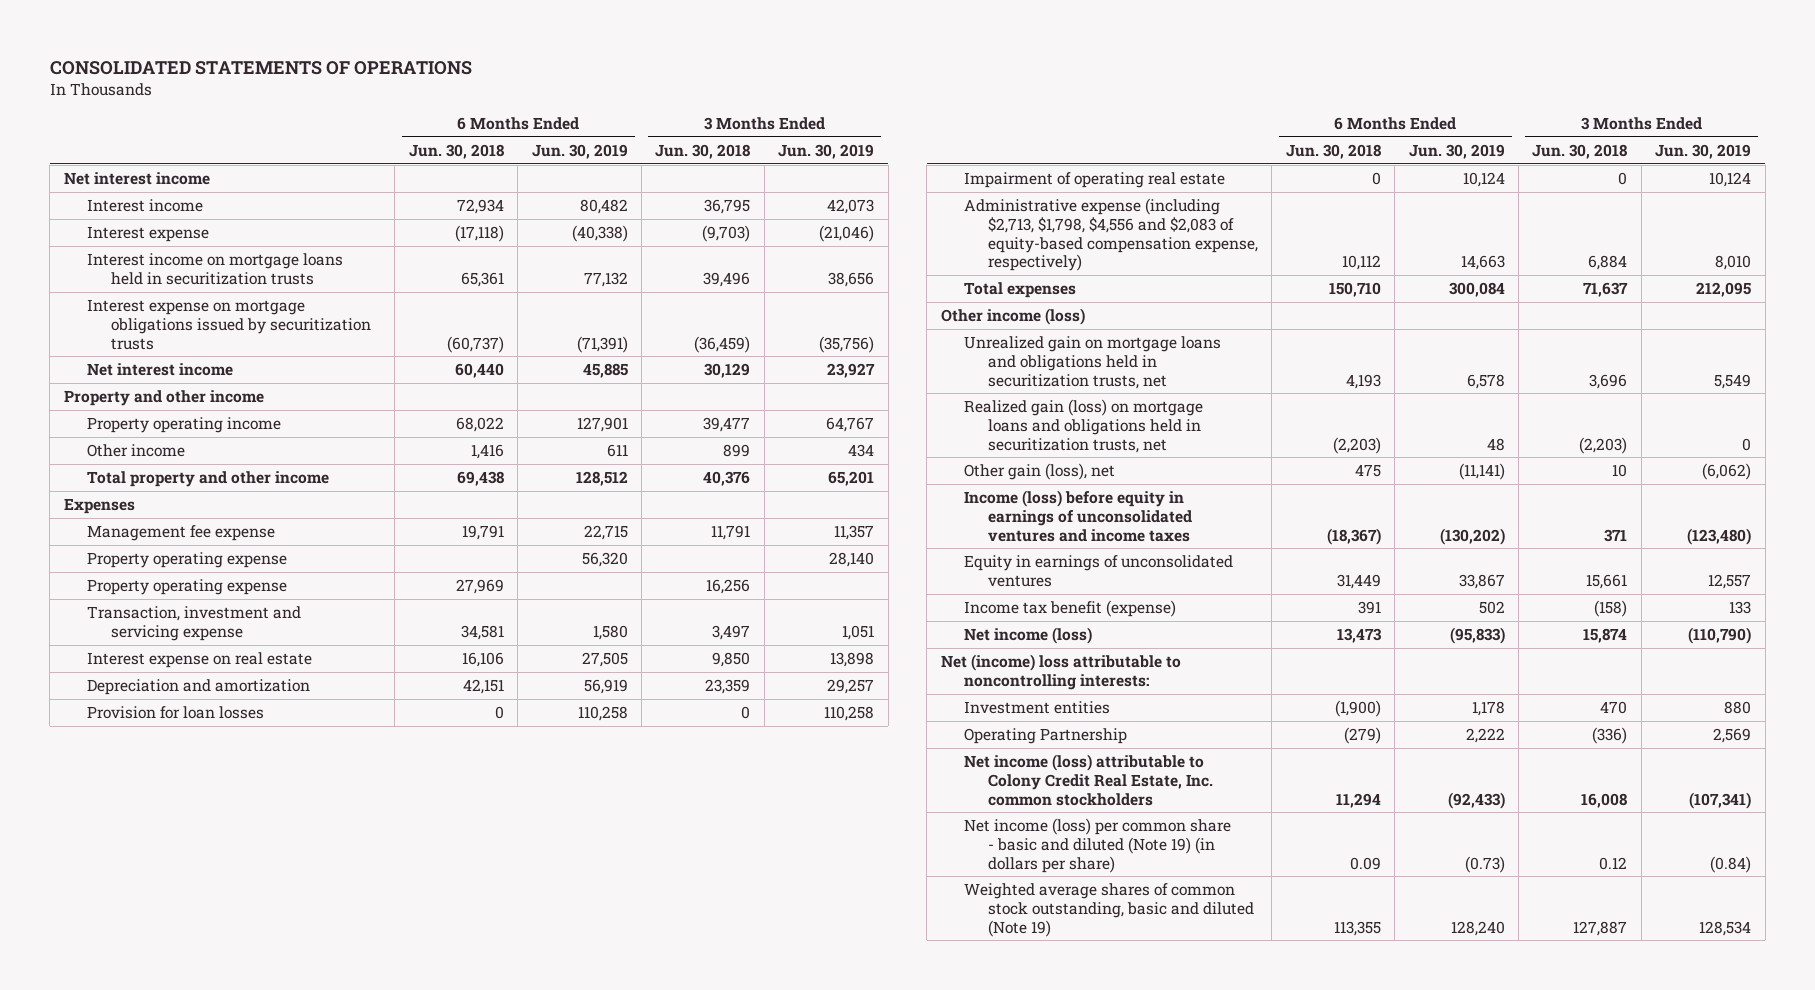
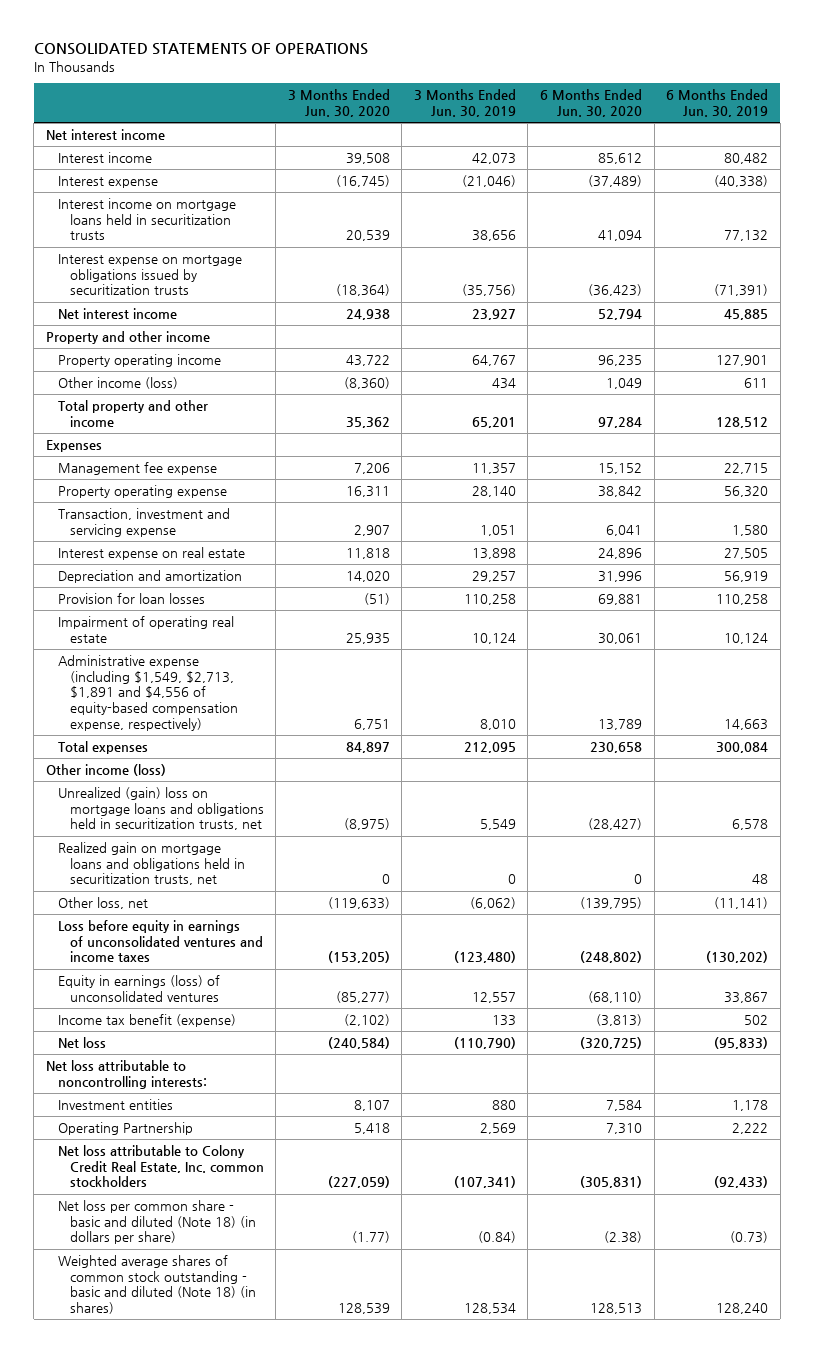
- | 6 Months Ended Jun. 30, 2018 | 6 Months Ended Jun. 30, 2019 | 3 Months Ended Jun. 30, 2018 | 3 Months Ended Jun. 30, 2019
+ | 3 Months Ended Jun. 30, 2020 | 3 Months Ended Jun. 30, 2019 | 6 Months Ended Jun. 30, 2020 | 6 Months Ended Jun. 30, 2019
- Other income | 1,416 | 611 | 899 | 434
+ Other income (loss) | (8,360) | 434 | 1,049 | 611
- Property operating expense | 27,969 | | 16,256 |
- Administrative expense (including $2,713, $1,798, $4,556 and $2,083 of equity-based compensation expense, respectively) | 10,112 | 14,663 | 6,884 | 8,010
+ Administrative expense (including $1,549, $2,713, $1,891 and $4,556 of equity-based compensation expense, respectively) | 6,751 | 8,010 | 13,789 | 14,663
- Unrealized gain on mortgage loans and obligations held in securitization trusts, net | 4,193 | 6,578 | 3,696 | 5,549
- Realized gain (loss) on mortgage loans and obligations held in securitization trusts, net | (2,203) | 48 | (2,203) | 0
- Other gain (loss), net | 475 | (11,141) | 10 | (6,062)
- Income (loss) before equity in earnings of unconsolidated ventures and income taxes | (18,367) | (130,202) | 371 | (123,480)
- Equity in earnings of unconsolidated ventures | 31,449 | 33,867 | 15,661 | 12,557
+ Unrealized (gain) loss on mortgage loans and obligations held in securitization trusts, net | (8,975) | 5,549 | (28,427) | 6,578
+ Realized gain on mortgage loans and obligations held in securitization trusts, net | 0 | 0 | 0 | 48
+ Other loss, net | (119,633) | (6,062) | (139,795) | (11,141)
+ Loss before equity in earnings of unconsolidated ventures and income taxes | (153,205) | (123,480) | (248,802) | (130,202)
+ Equity in earnings (loss) of unconsolidated ventures | (85,277) | 12,557 | (68,110) | 33,867
- Net income (loss) | 13,473 | (95,833) | 15,874 | (110,790)
- Net (income) loss attributable to noncontrolling interests:
+ Net loss | (240,584) | (110,790) | (320,725) | (95,833)
+ Net loss attributable to noncontrolling interests:
- Net income (loss) attributable to Colony Credit Real Estate, Inc. common stockholders | 11,294 | (92,433) | 16,008 | (107,341)
- Net income (loss) per common share - basic and diluted (Note 19) (in dollars per share) | 0.09 | (0.73) | 0.12 | (0.84)
- Weighted average shares of common stock outstanding, basic and diluted (Note 19) | 113,355 | 128,240 | 127,887 | 128,534
+ Net loss attributable to Colony Credit Real Estate, Inc. common stockholders | (227,059) | (107,341) | (305,831) | (92,433)
+ Net loss per common share - basic and diluted (Note 18) (in dollars per share) | (1.77) | (0.84) | (2.38) | (0.73)
+ Weighted average shares of common stock outstanding - basic and diluted (Note 18) (in shares) | 128,539 | 128,534 | 128,513 | 128,240

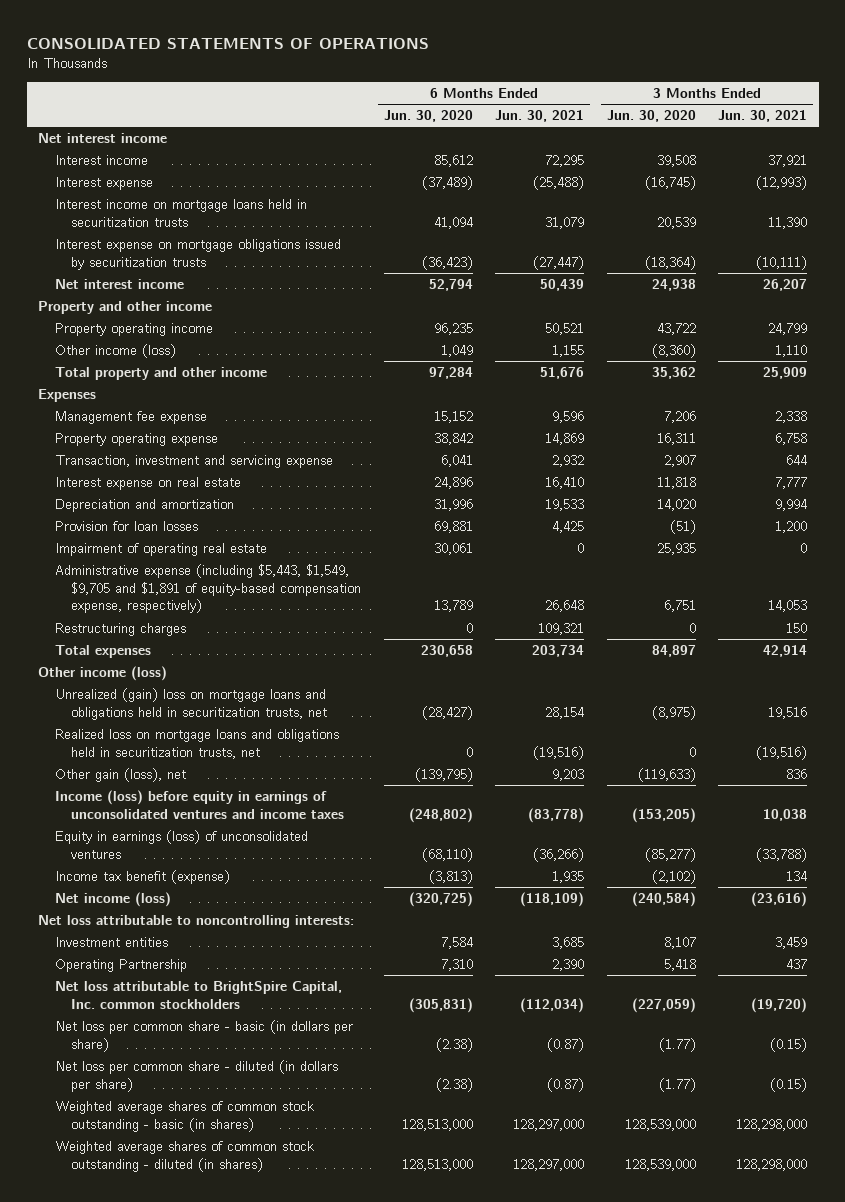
- | 3 Months Ended Jun. 30, 2020 | 3 Months Ended Jun. 30, 2019 | 6 Months Ended Jun. 30, 2020 | 6 Months Ended Jun. 30, 2019
+ | 6 Months Ended Jun. 30, 2020 | 6 Months Ended Jun. 30, 2021 | 3 Months Ended Jun. 30, 2020 | 3 Months Ended Jun. 30, 2021
- Administrative expense (including $1,549, $2,713, $1,891 and $4,556 of equity-based compensation expense, respectively) | 6,751 | 8,010 | 13,789 | 14,663
+ Administrative expense (including $5,443, $1,549, $9,705 and $1,891 of equity-based compensation expense, respectively) | 13,789 | 26,648 | 6,751 | 14,053
+ Restructuring charges | 0 | 109,321 | 0 | 150
- Realized gain on mortgage loans and obligations held in securitization trusts, net | 0 | 0 | 0 | 48
- Other loss, net | (119,633) | (6,062) | (139,795) | (11,141)
- Loss before equity in earnings of unconsolidated ventures and income taxes | (153,205) | (123,480) | (248,802) | (130,202)
+ Realized loss on mortgage loans and obligations held in securitization trusts, net | 0 | (19,516) | 0 | (19,516)
+ Other gain (loss), net | (139,795) | 9,203 | (119,633) | 836
+ Income (loss) before equity in earnings of unconsolidated ventures and income taxes | (248,802) | (83,778) | (153,205) | 10,038
- Net loss | (240,584) | (110,790) | (320,725) | (95,833)
+ Net income (loss) | (320,725) | (118,109) | (240,584) | (23,616)
- Net loss attributable to Colony Credit Real Estate, Inc. common stockholders | (227,059) | (107,341) | (305,831) | (92,433)
- Net loss per common share - basic and diluted (Note 18) (in dollars per share) | (1.77) | (0.84) | (2.38) | (0.73)
- Weighted average shares of common stock outstanding - basic and diluted (Note 18) (in shares) | 128,539 | 128,534 | 128,513 | 128,240
+ Net loss attributable to BrightSpire Capital, Inc. common stockholders | (305,831) | (112,034) | (227,059) | (19,720)
+ Net loss per common share - basic (in dollars per share) | (2.38) | (0.87) | (1.77) | (0.15)
+ Net loss per common share - diluted (in dollars per share) | (2.38) | (0.87) | (1.77) | (0.15)
+ Weighted average shares of common stock outstanding - basic (in shares) | 128,513,000 | 128,297,000 | 128,539,000 | 128,298,000
+ Weighted average shares of common stock outstanding - diluted (in shares) | 128,513,000 | 128,297,000 | 128,539,000 | 128,298,000

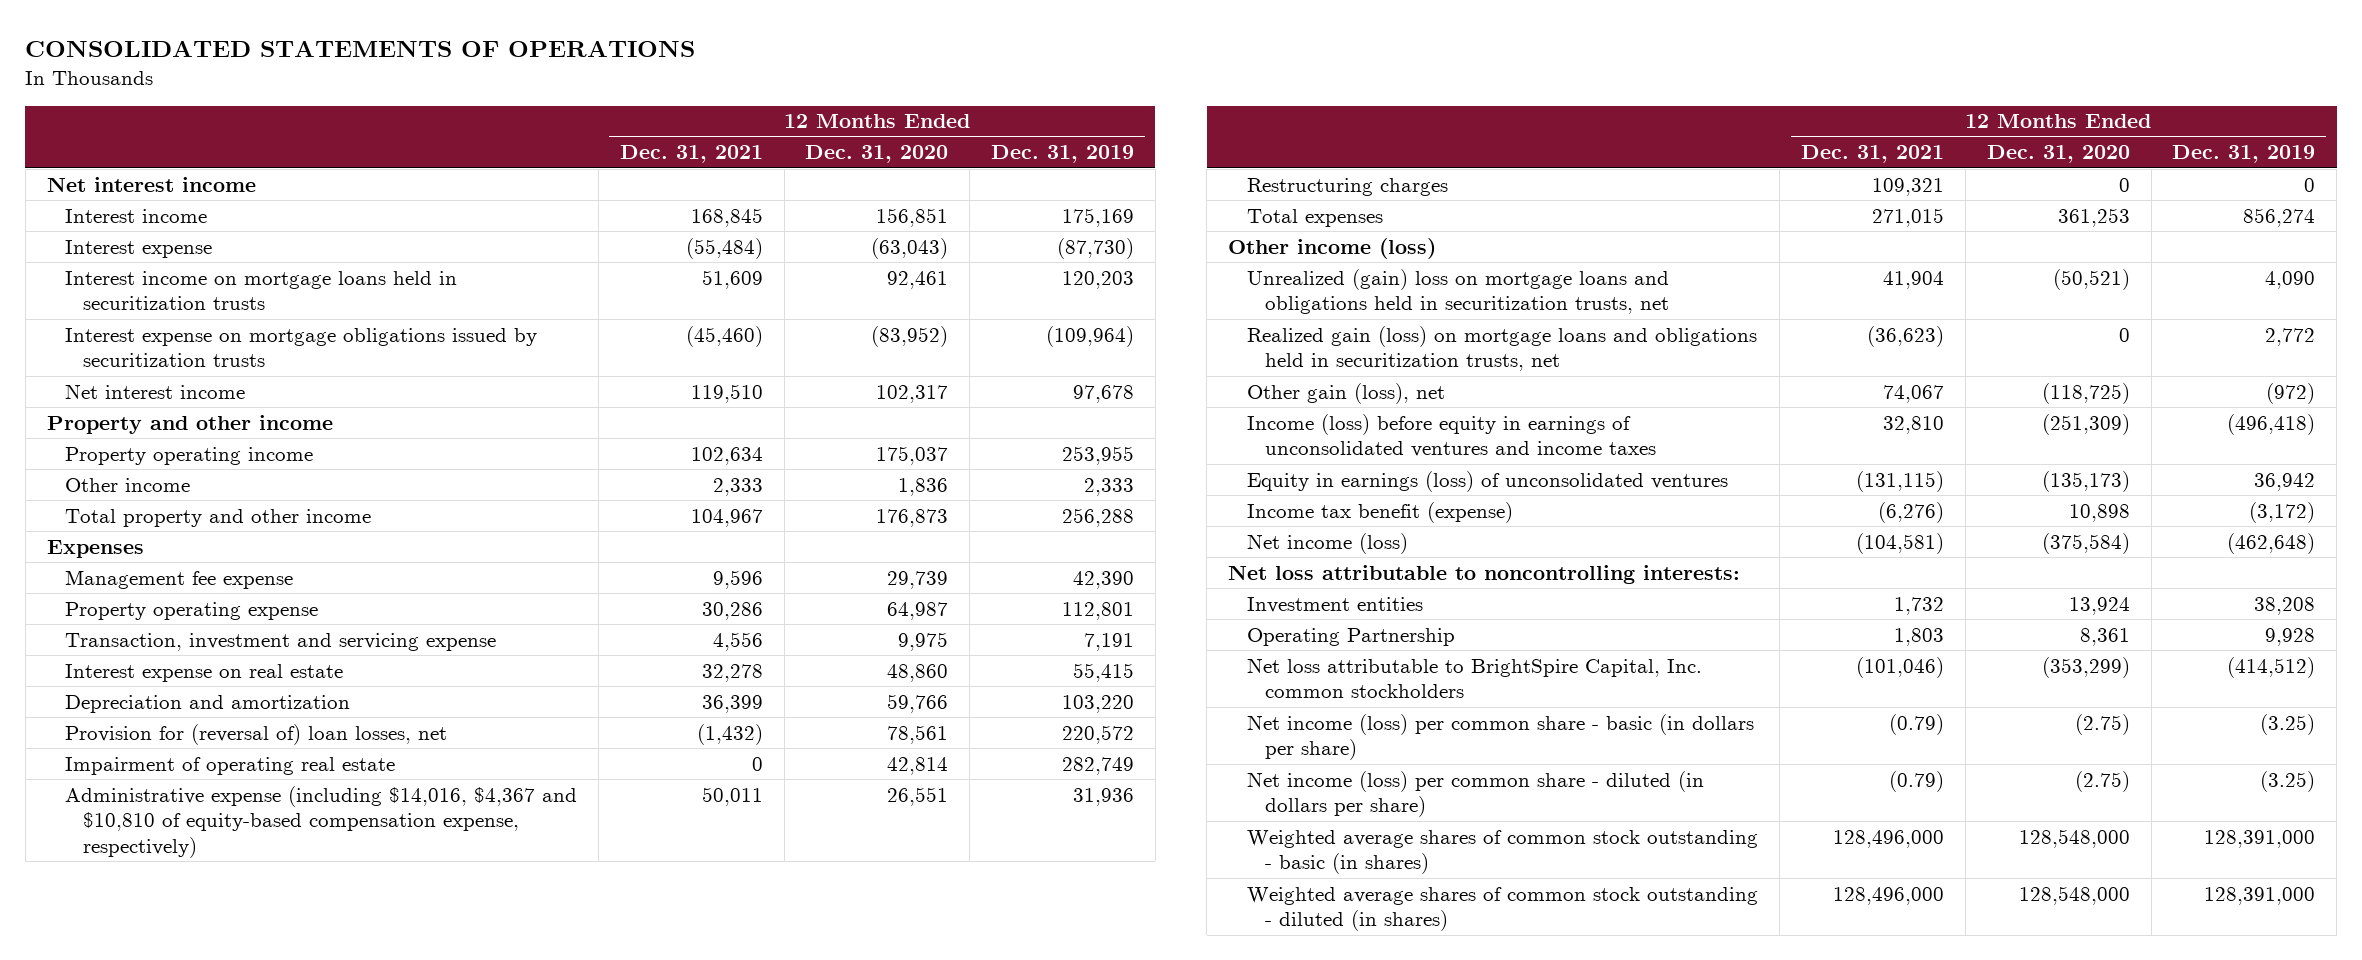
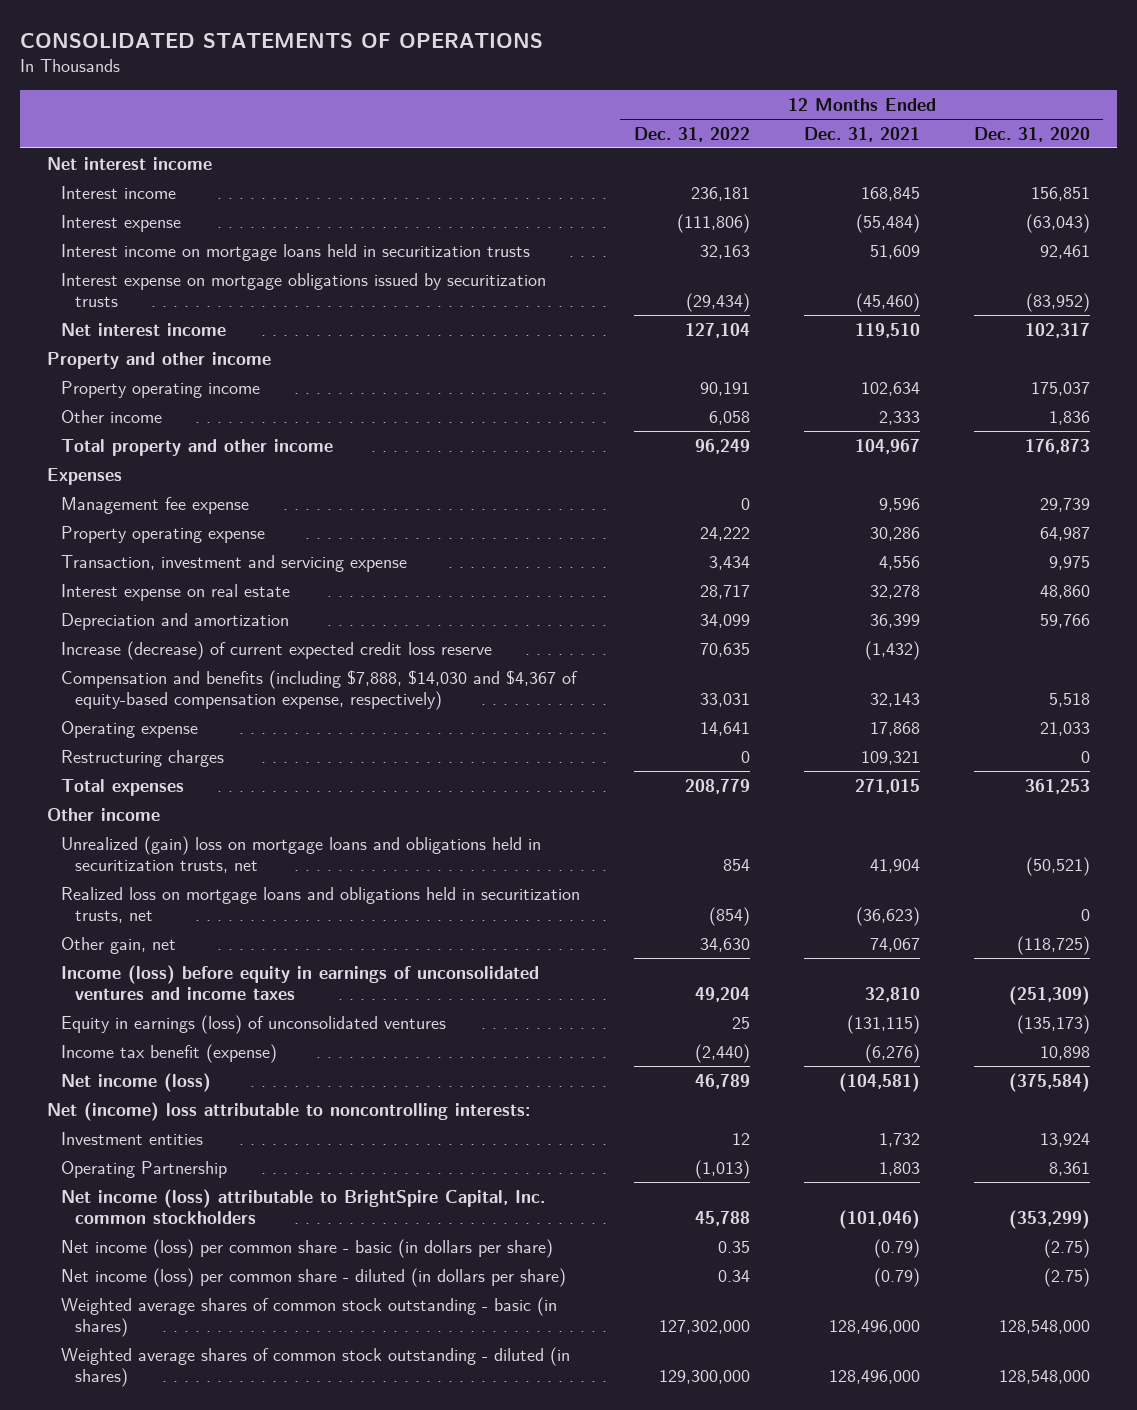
- | 12 Months Ended Dec. 31, 2021 | 12 Months Ended Dec. 31, 2020 | 12 Months Ended Dec. 31, 2019
+ | 12 Months Ended Dec. 31, 2022 | 12 Months Ended Dec. 31, 2021 | 12 Months Ended Dec. 31, 2020
- Provision for (reversal of) loan losses, net | (1,432) | 78,561 | 220,572
- Impairment of operating real estate | 0 | 42,814 | 282,749
- Administrative expense (including $14,016, $4,367 and $10,810 of equity-based compensation expense, respectively) | 50,011 | 26,551 | 31,936
+ Increase (decrease) of current expected credit loss reserve | 70,635 | (1,432) |
+ Compensation and benefits (including $7,888, $14,030 and $4,367 of equity-based compensation expense, respectively) | 33,031 | 32,143 | 5,518
+ Operating expense | 14,641 | 17,868 | 21,033
- Other income (loss)
+ Other income
- Realized gain (loss) on mortgage loans and obligations held in securitization trusts, net | (36,623) | 0 | 2,772
- Other gain (loss), net | 74,067 | (118,725) | (972)
+ Realized loss on mortgage loans and obligations held in securitization trusts, net | (854) | (36,623) | 0
+ Other gain, net | 34,630 | 74,067 | (118,725)
- Net loss attributable to noncontrolling interests:
+ Net (income) loss attributable to noncontrolling interests:
- Net loss attributable to BrightSpire Capital, Inc. common stockholders | (101,046) | (353,299) | (414,512)
+ Net income (loss) attributable to BrightSpire Capital, Inc. common stockholders | 45,788 | (101,046) | (353,299)

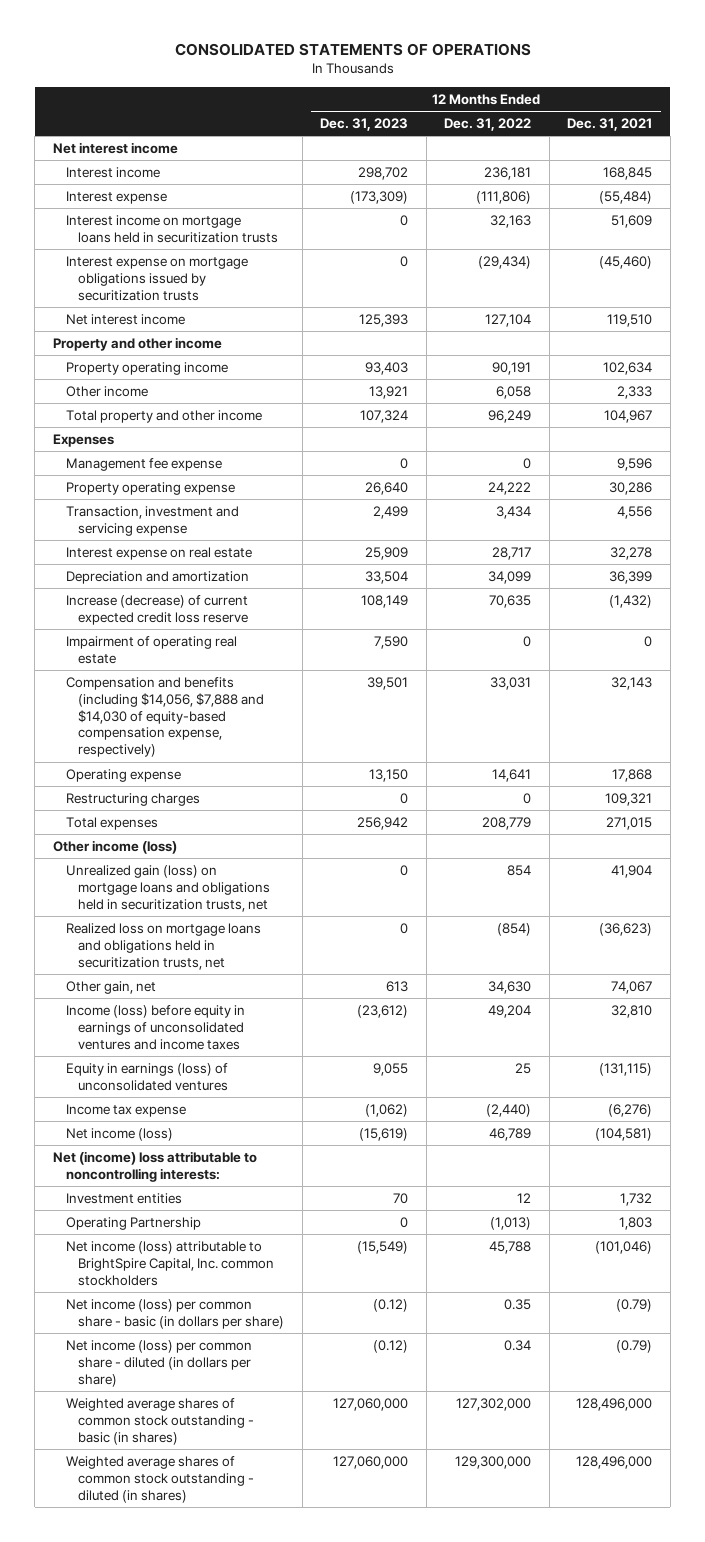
- | 12 Months Ended Dec. 31, 2022 | 12 Months Ended Dec. 31, 2021 | 12 Months Ended Dec. 31, 2020
+ | 12 Months Ended Dec. 31, 2023 | 12 Months Ended Dec. 31, 2022 | 12 Months Ended Dec. 31, 2021
- Compensation and benefits (including $7,888, $14,030 and $4,367 of equity-based compensation expense, respectively) | 33,031 | 32,143 | 5,518
+ Impairment of operating real estate | 7,590 | 0 | 0
+ Compensation and benefits (including $14,056, $7,888 and $14,030 of equity-based compensation expense, respectively) | 39,501 | 33,031 | 32,143
- Other income
- Unrealized (gain) loss on mortgage loans and obligations held in securitization trusts, net | 854 | 41,904 | (50,521)
+ Other income (loss)
+ Unrealized gain (loss) on mortgage loans and obligations held in securitization trusts, net | 0 | 854 | 41,904
- Income tax benefit (expense) | (2,440) | (6,276) | 10,898
+ Income tax expense | (1,062) | (2,440) | (6,276)

